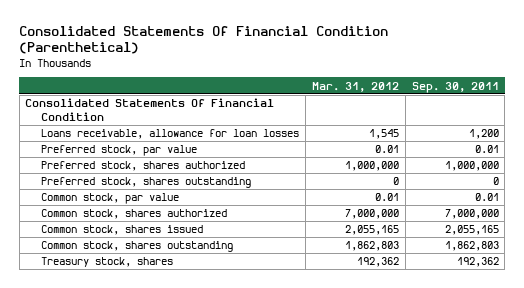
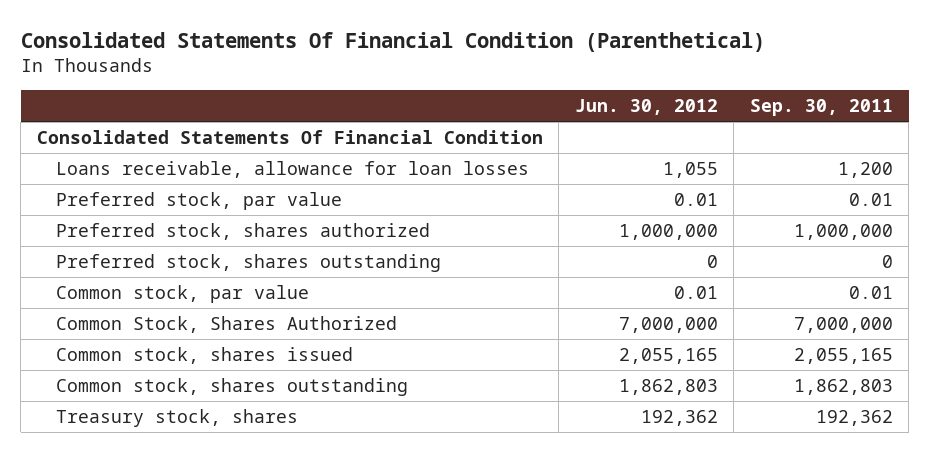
- | Mar. 31, 2012 | Sep. 30, 2011
+ | Jun. 30, 2012 | Sep. 30, 2011
- Common stock, shares authorized | 7,000,000 | 7,000,000
+ Common Stock, Shares Authorized | 7,000,000 | 7,000,000

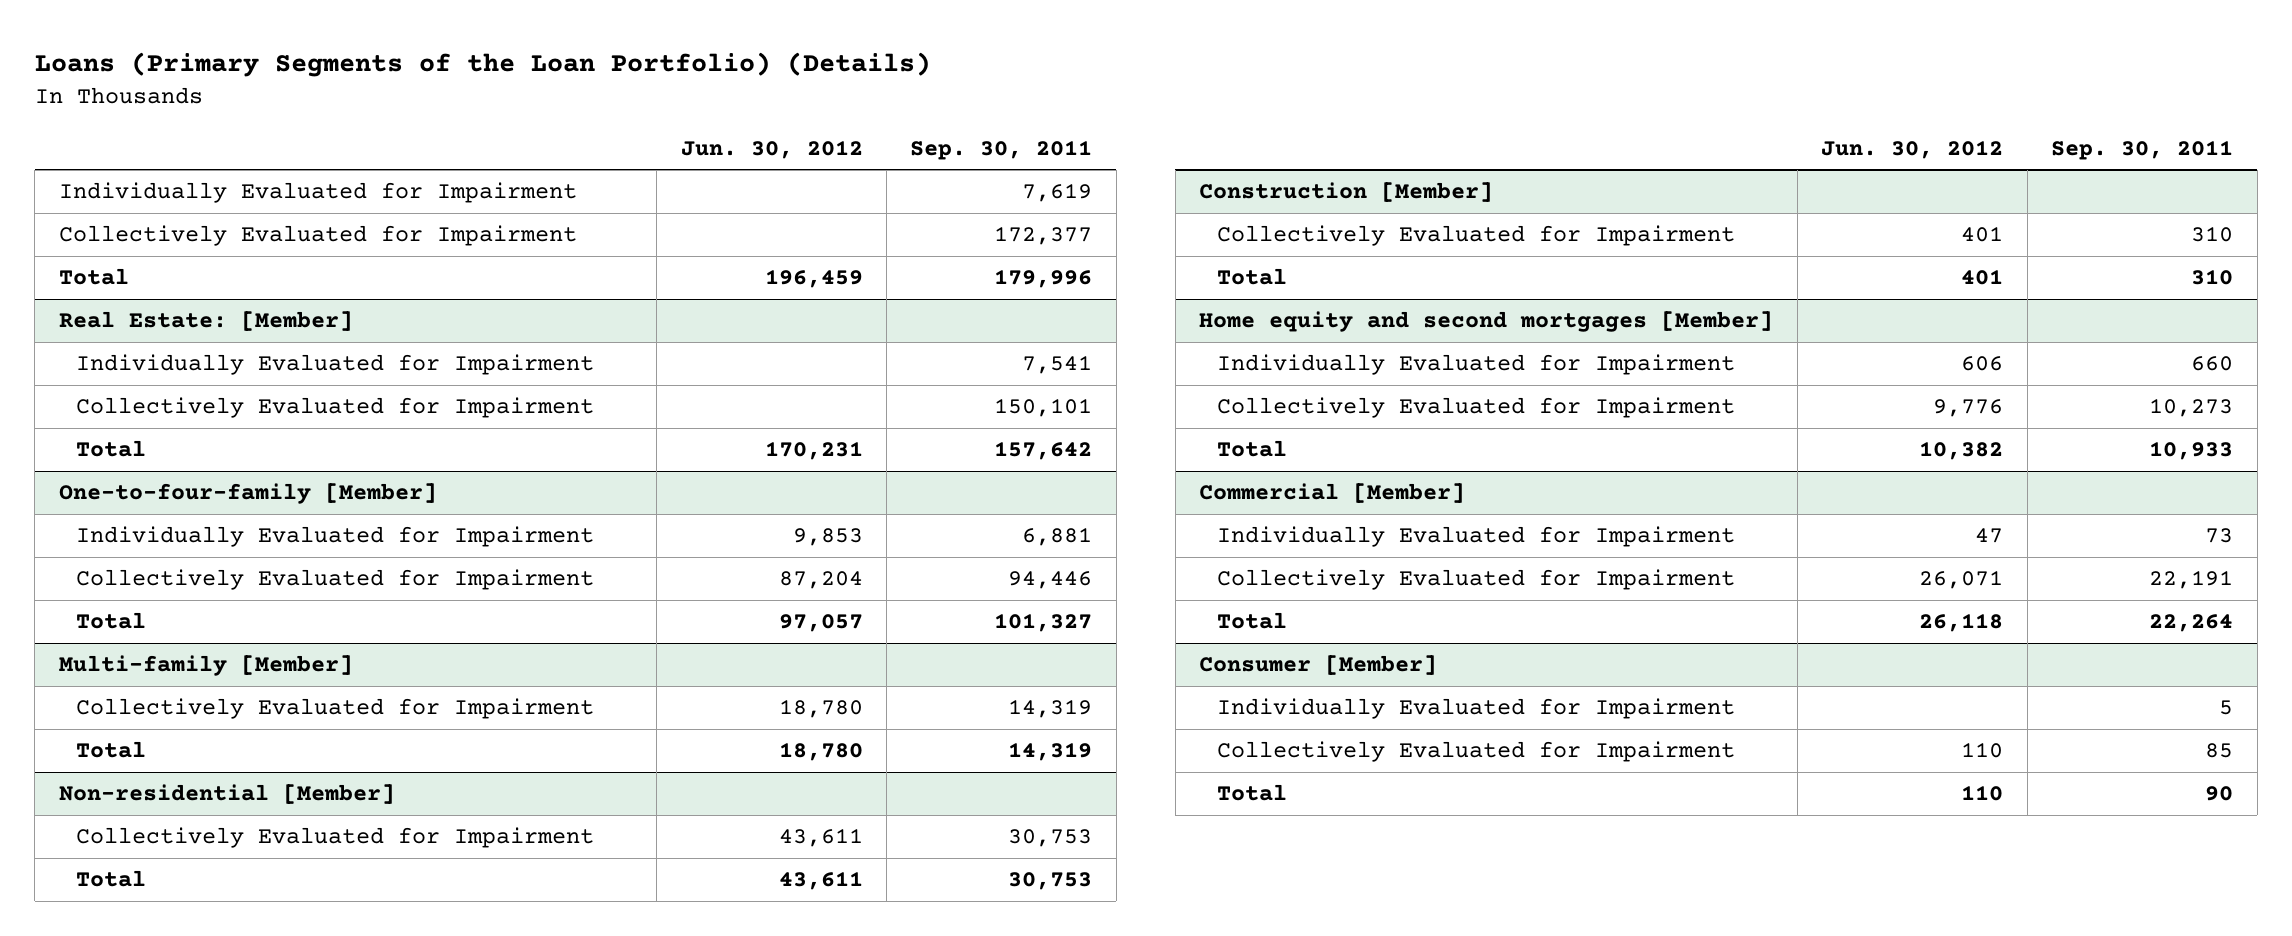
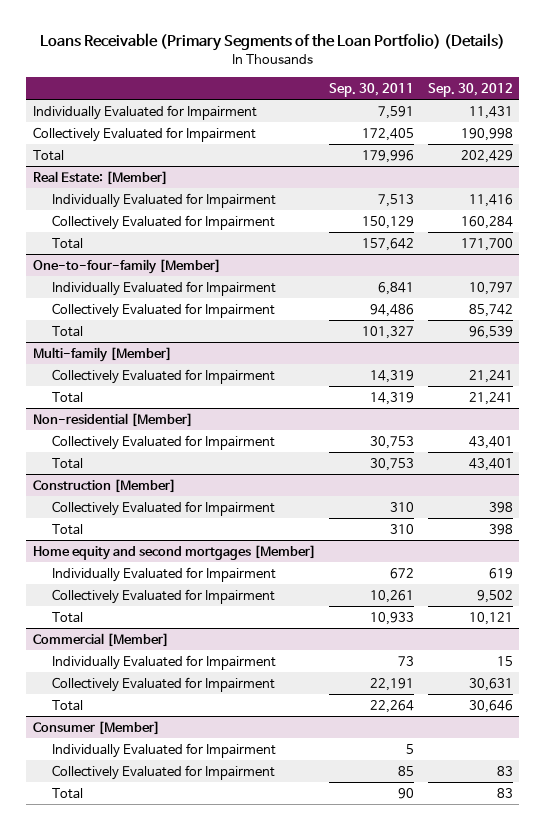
- Loans (Primary Segments of the Loan Portfolio) (Details)
+ Loans Receivable (Primary Segments of the Loan Portfolio) (Details)
- | Jun. 30, 2012 | Sep. 30, 2011
+ | Sep. 30, 2011 | Sep. 30, 2012
- Individually Evaluated for Impairment | | 7,619
- Collectively Evaluated for Impairment | | 172,377
+ Individually Evaluated for Impairment | 7,591 | 11,431
+ Collectively Evaluated for Impairment | 172,405 | 190,998
@ Real Estate: [Member]
- Individually Evaluated for Impairment | | 7,541
- Collectively Evaluated for Impairment | | 150,101
+ Individually Evaluated for Impairment | 7,513 | 11,416
+ Collectively Evaluated for Impairment | 150,129 | 160,284
@ One-to-four-family [Member]
- Individually Evaluated for Impairment | 9,853 | 6,881
- Collectively Evaluated for Impairment | 87,204 | 94,446
+ Individually Evaluated for Impairment | 6,841 | 10,797
+ Collectively Evaluated for Impairment | 94,486 | 85,742
@ Home equity and second mortgages [Member]
- Individually Evaluated for Impairment | 606 | 660
- Collectively Evaluated for Impairment | 9,776 | 10,273
+ Individually Evaluated for Impairment | 672 | 619
+ Collectively Evaluated for Impairment | 10,261 | 9,502

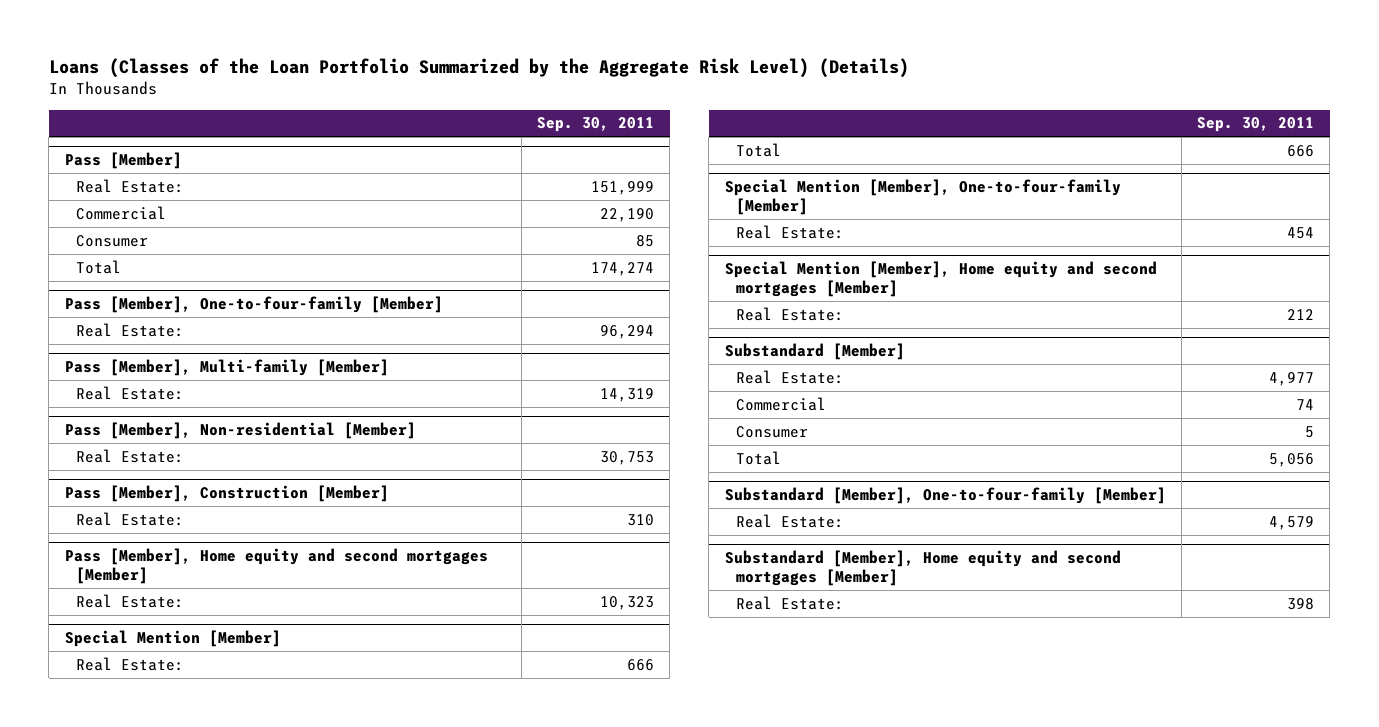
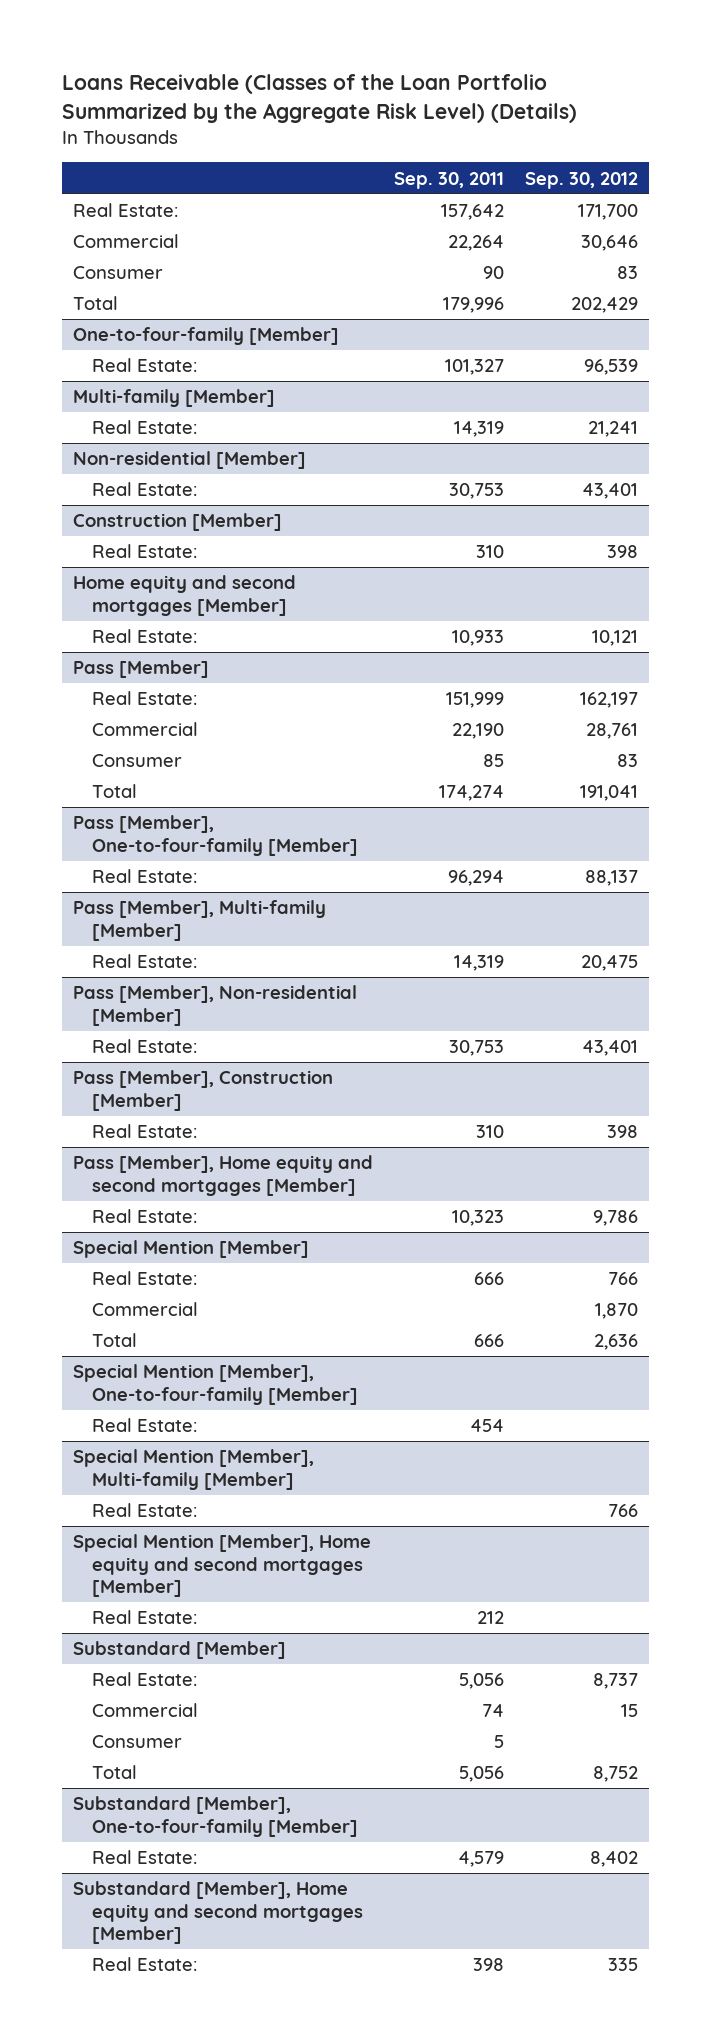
- Loans (Classes of the Loan Portfolio Summarized by the Aggregate Risk Level) (Details)
+ Loans Receivable (Classes of the Loan Portfolio Summarized by the Aggregate Risk Level) (Details)
- | Sep. 30, 2011
+ | Sep. 30, 2011 | Sep. 30, 2012
+ Real Estate: | 157,642 | 171,700
+ Commercial | 22,264 | 30,646
+ Consumer | 90 | 83
+ Total | 179,996 | 202,429
+ One-to-four-family [Member]
+ Real Estate: | 101,327 | 96,539
+ Multi-family [Member]
+ Real Estate: | 14,319 | 21,241
+ Non-residential [Member]
+ Real Estate: | 30,753 | 43,401
+ Construction [Member]
+ Real Estate: | 310 | 398
+ Home equity and second mortgages [Member]
+ Real Estate: | 10,933 | 10,121
@ Special Mention [Member]
+ Commercial | | 1,870
+ Special Mention [Member], Multi-family [Member]
+ Real Estate: | | 766
@ Substandard [Member]
- Real Estate: | 4,977
+ Real Estate: | 5,056 | 8,737

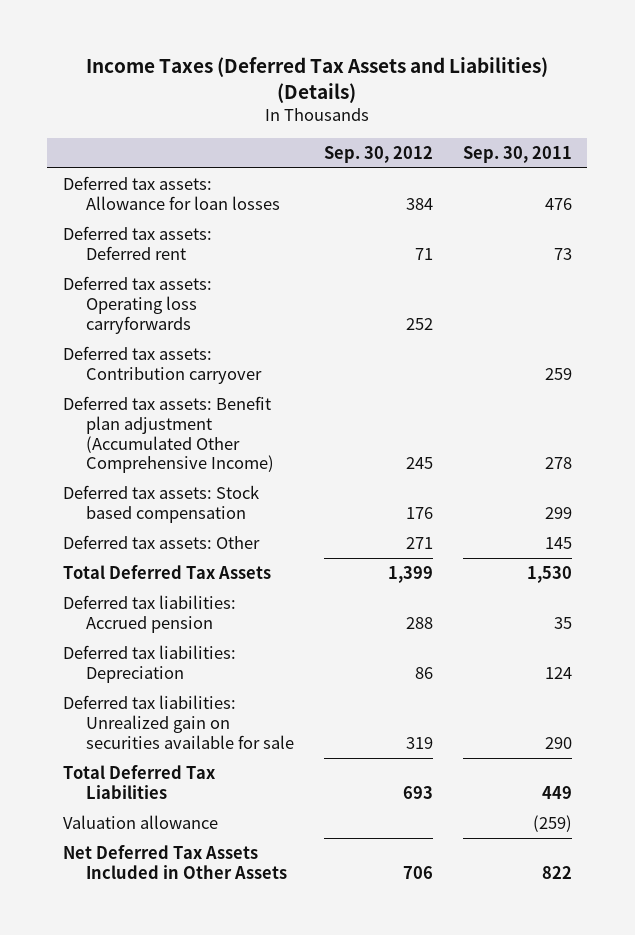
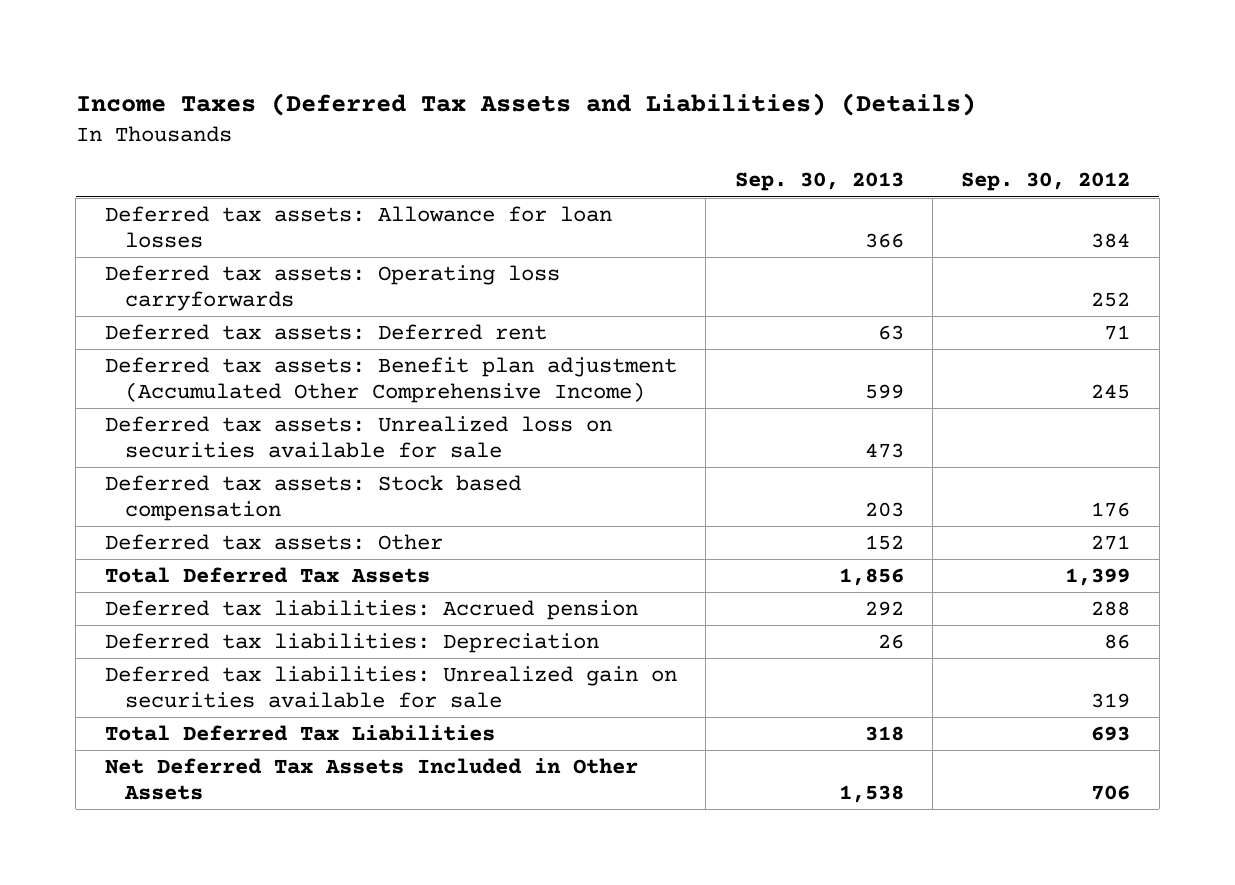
- | Sep. 30, 2012 | Sep. 30, 2011
+ | Sep. 30, 2013 | Sep. 30, 2012
- Deferred tax assets: Contribution carryover | | 259
moved down: Deferred tax assets: Deferred rent | 63 | 71
+ Deferred tax assets: Unrealized loss on securities available for sale | 473 |
- Valuation allowance | | (259)

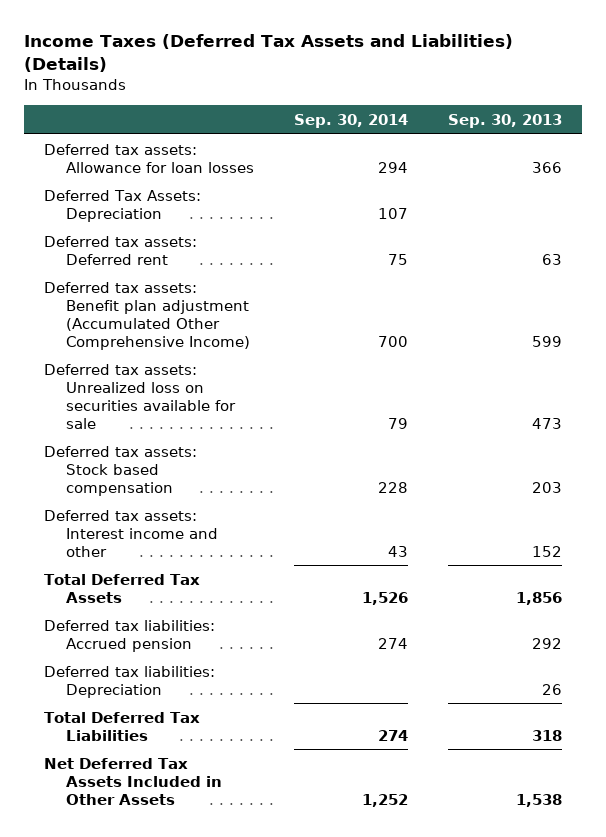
- | Sep. 30, 2013 | Sep. 30, 2012
+ | Sep. 30, 2014 | Sep. 30, 2013
- Deferred tax assets: Operating loss carryforwards | | 252
+ Deferred Tax Assets: Depreciation | 107 |
- Deferred tax assets: Other | 152 | 271
+ Deferred tax assets: Interest income and other | 43 | 152
- Deferred tax liabilities: Unrealized gain on securities available for sale | | 319

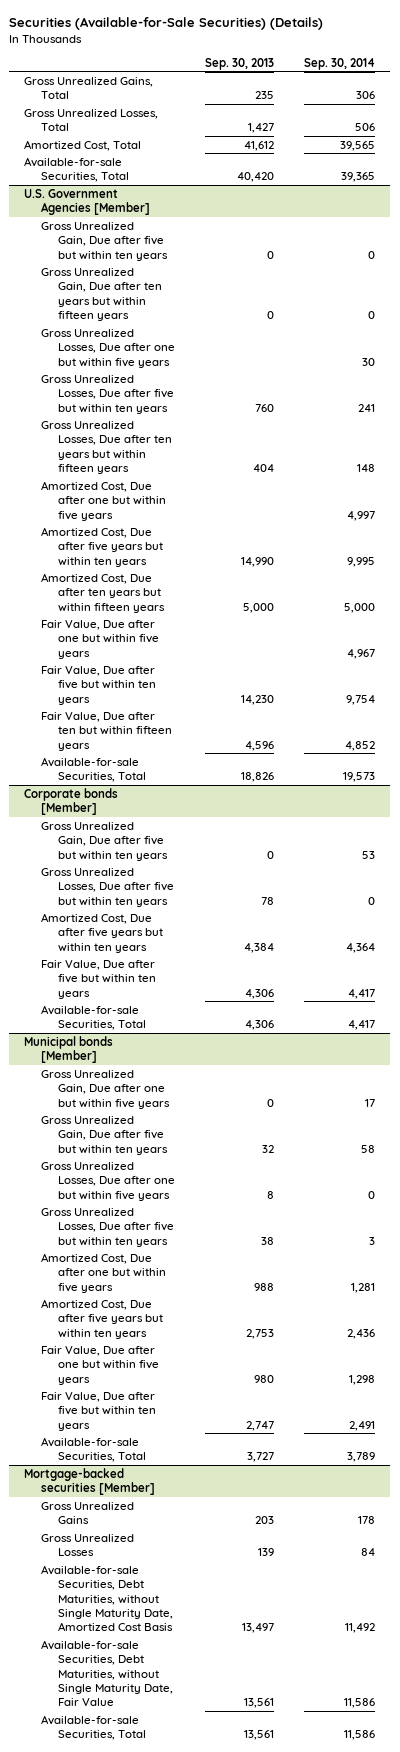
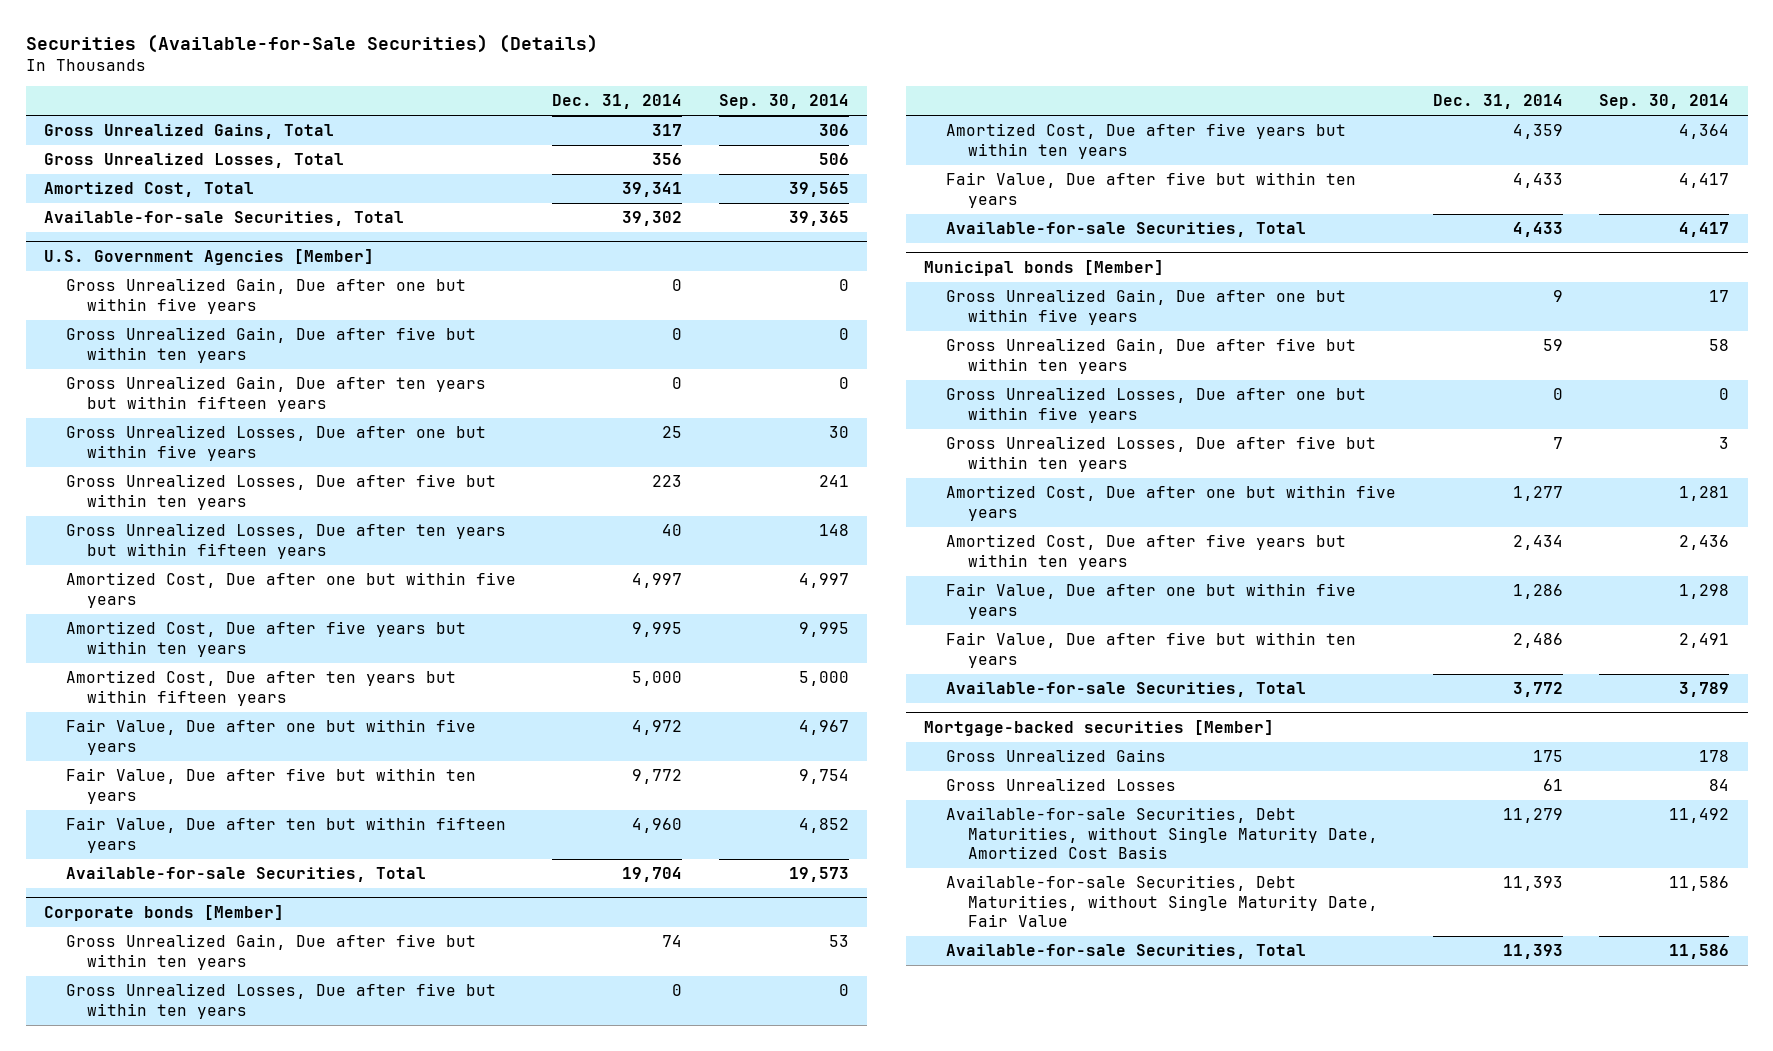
- | Sep. 30, 2013 | Sep. 30, 2014
+ | Dec. 31, 2014 | Sep. 30, 2014
@ U.S. Government Agencies [Member]
+ Gross Unrealized Gain, Due after one but within five years | 0 | 0

